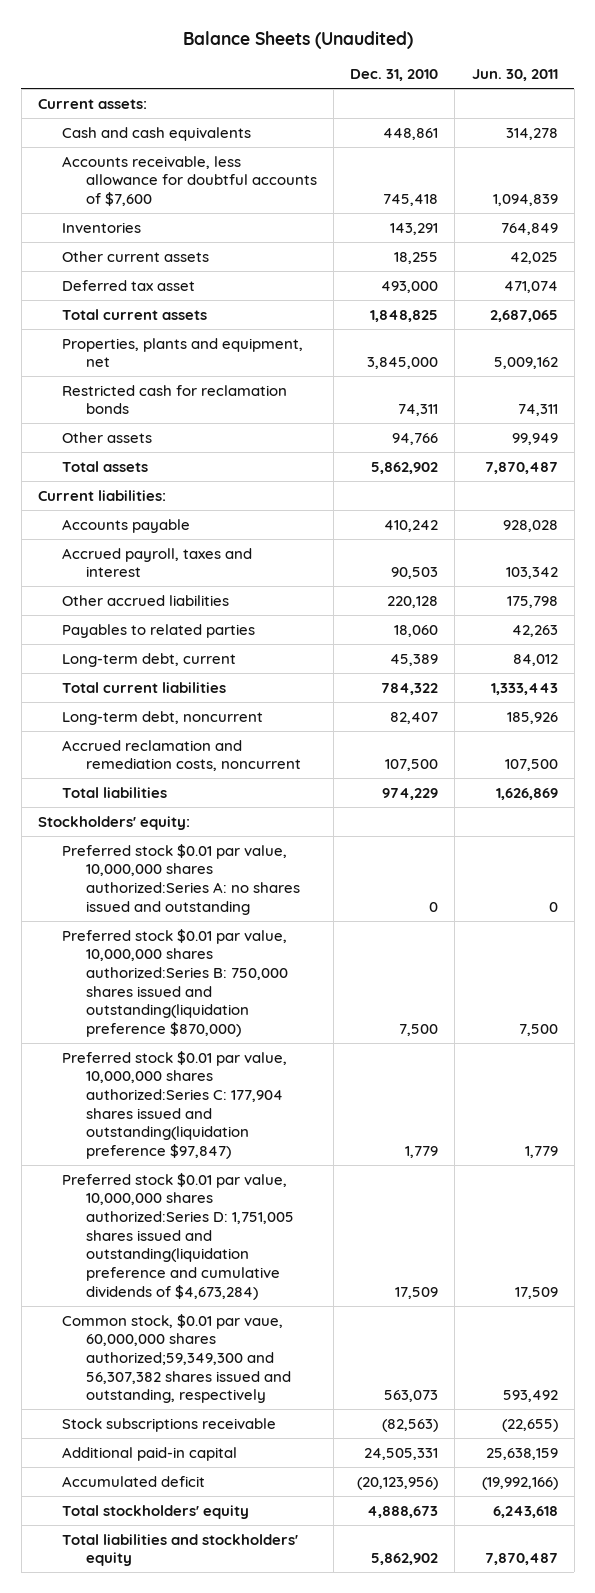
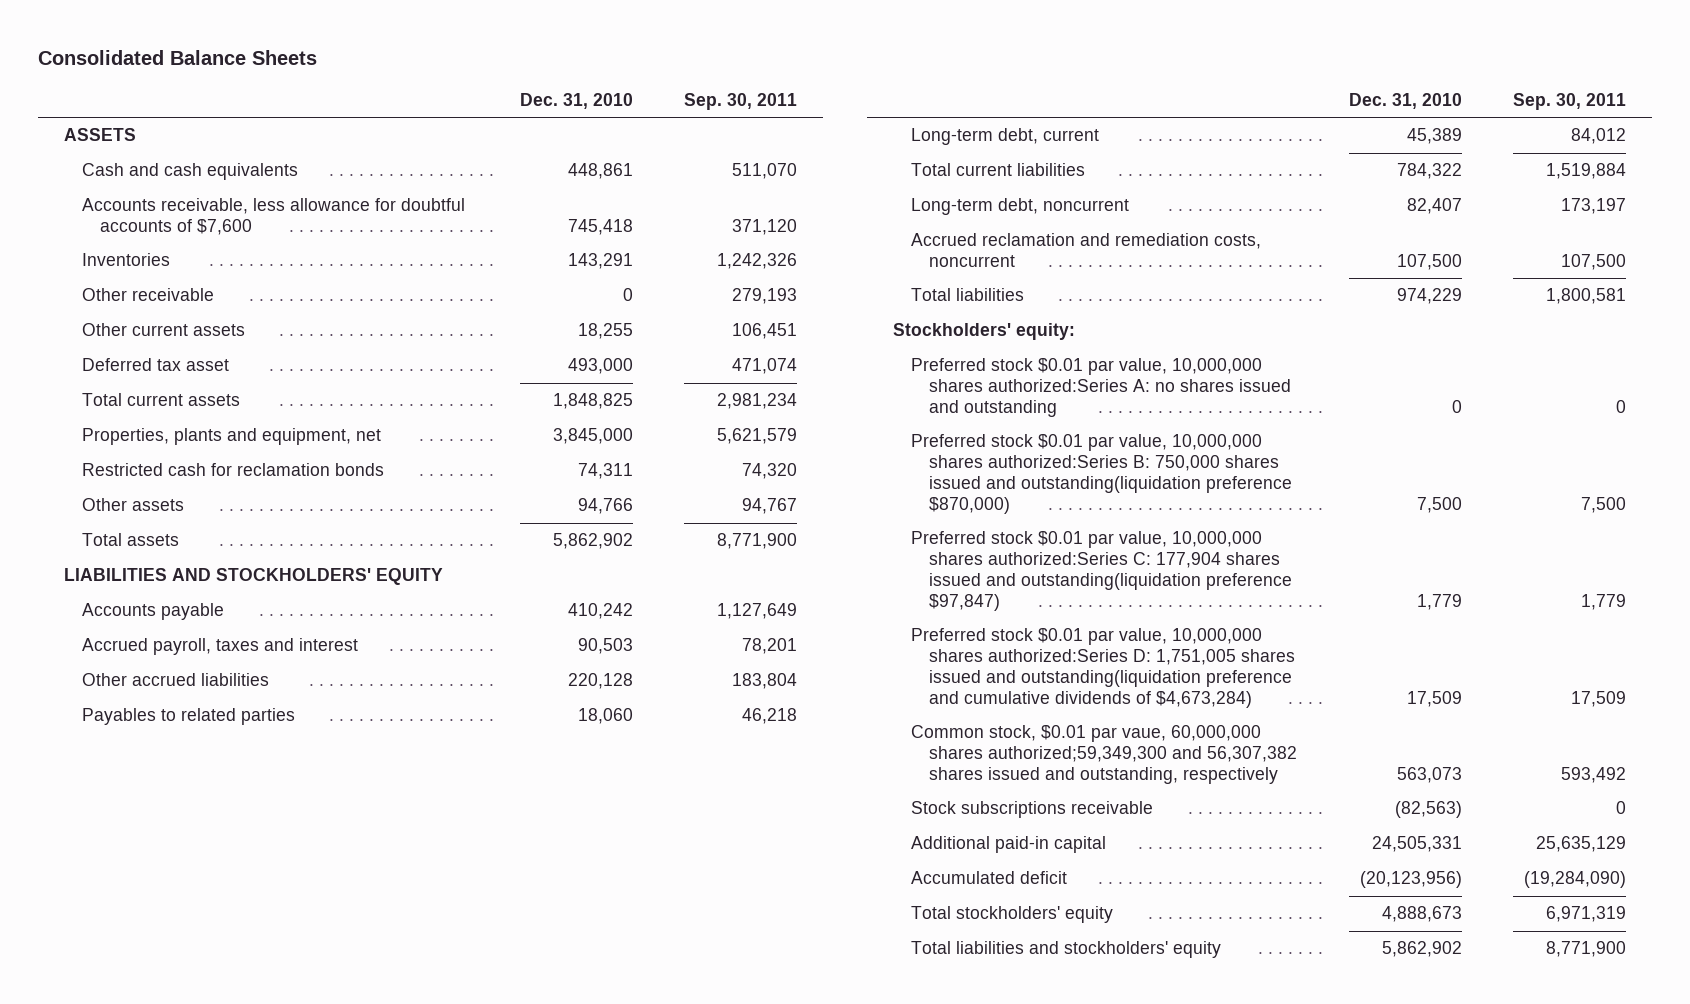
- Balance Sheets (Unaudited)
+ Consolidated Balance Sheets
- | Dec. 31, 2010 | Jun. 30, 2011
+ | Dec. 31, 2010 | Sep. 30, 2011
- Current assets:
+ ASSETS
+ Other receivable | 0 | 279,193
- Current liabilities:
+ LIABILITIES AND STOCKHOLDERS' EQUITY

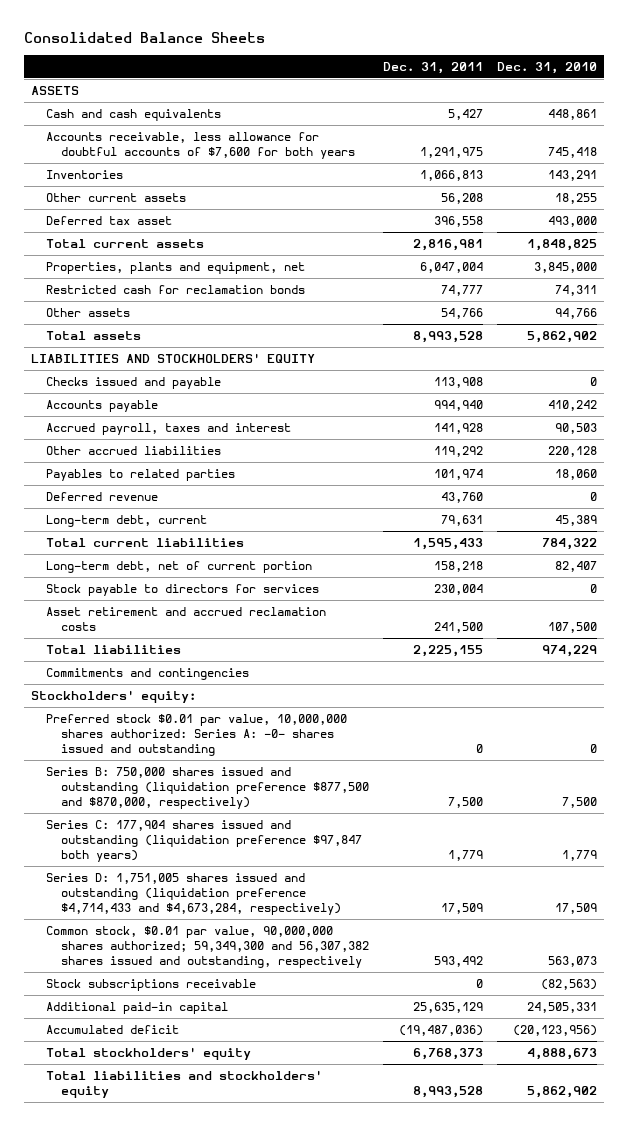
- | Dec. 31, 2010 | Sep. 30, 2011
+ | Dec. 31, 2011 | Dec. 31, 2010
- Accounts receivable, less allowance for doubtful accounts of $7,600 | 745,418 | 371,120
+ Accounts receivable, less allowance for doubtful accounts of $7,600 for both years | 1,291,975 | 745,418
- Other receivable | 0 | 279,193
+ Checks issued and payable | 113,908 | 0
+ Deferred revenue | 43,760 | 0
- Long-term debt, noncurrent | 82,407 | 173,197
- Accrued reclamation and remediation costs, noncurrent | 107,500 | 107,500
+ Long-term debt, net of current portion | 158,218 | 82,407
+ Stock payable to directors for services | 230,004 | 0
+ Asset retirement and accrued reclamation costs | 241,500 | 107,500
+ Commitments and contingencies
- Preferred stock $0.01 par value, 10,000,000 shares authorized:Series A: no shares issued and outstanding | 0 | 0
- Preferred stock $0.01 par value, 10,000,000 shares authorized:Series B: 750,000 shares issued and outstanding(liquidation preference $870,000) | 7,500 | 7,500
- Preferred stock $0.01 par value, 10,000,000 shares authorized:Series C: 177,904 shares issued and outstanding(liquidation preference $97,847) | 1,779 | 1,779
- Preferred stock $0.01 par value, 10,000,000 shares authorized:Series D: 1,751,005 shares issued and outstanding(liquidation preference and cumulative dividends of $4,673,284) | 17,509 | 17,509
- Common stock, $0.01 par vaue, 60,000,000 shares authorized;59,349,300 and 56,307,382 shares issued and outstanding, respectively | 563,073 | 593,492
+ Preferred stock $0.01 par value, 10,000,000 shares authorized: Series A: -0- shares issued and outstanding | 0 | 0
+ Series B: 750,000 shares issued and outstanding (liquidation preference $877,500 and $870,000, respectively) | 7,500 | 7,500
+ Series C: 177,904 shares issued and outstanding (liquidation preference $97,847 both years) | 1,779 | 1,779
+ Series D: 1,751,005 shares issued and outstanding (liquidation preference $4,714,433 and $4,673,284, respectively) | 17,509 | 17,509
+ Common stock, $0.01 par value, 90,000,000 shares authorized; 59,349,300 and 56,307,382 shares issued and outstanding, respectively | 593,492 | 563,073

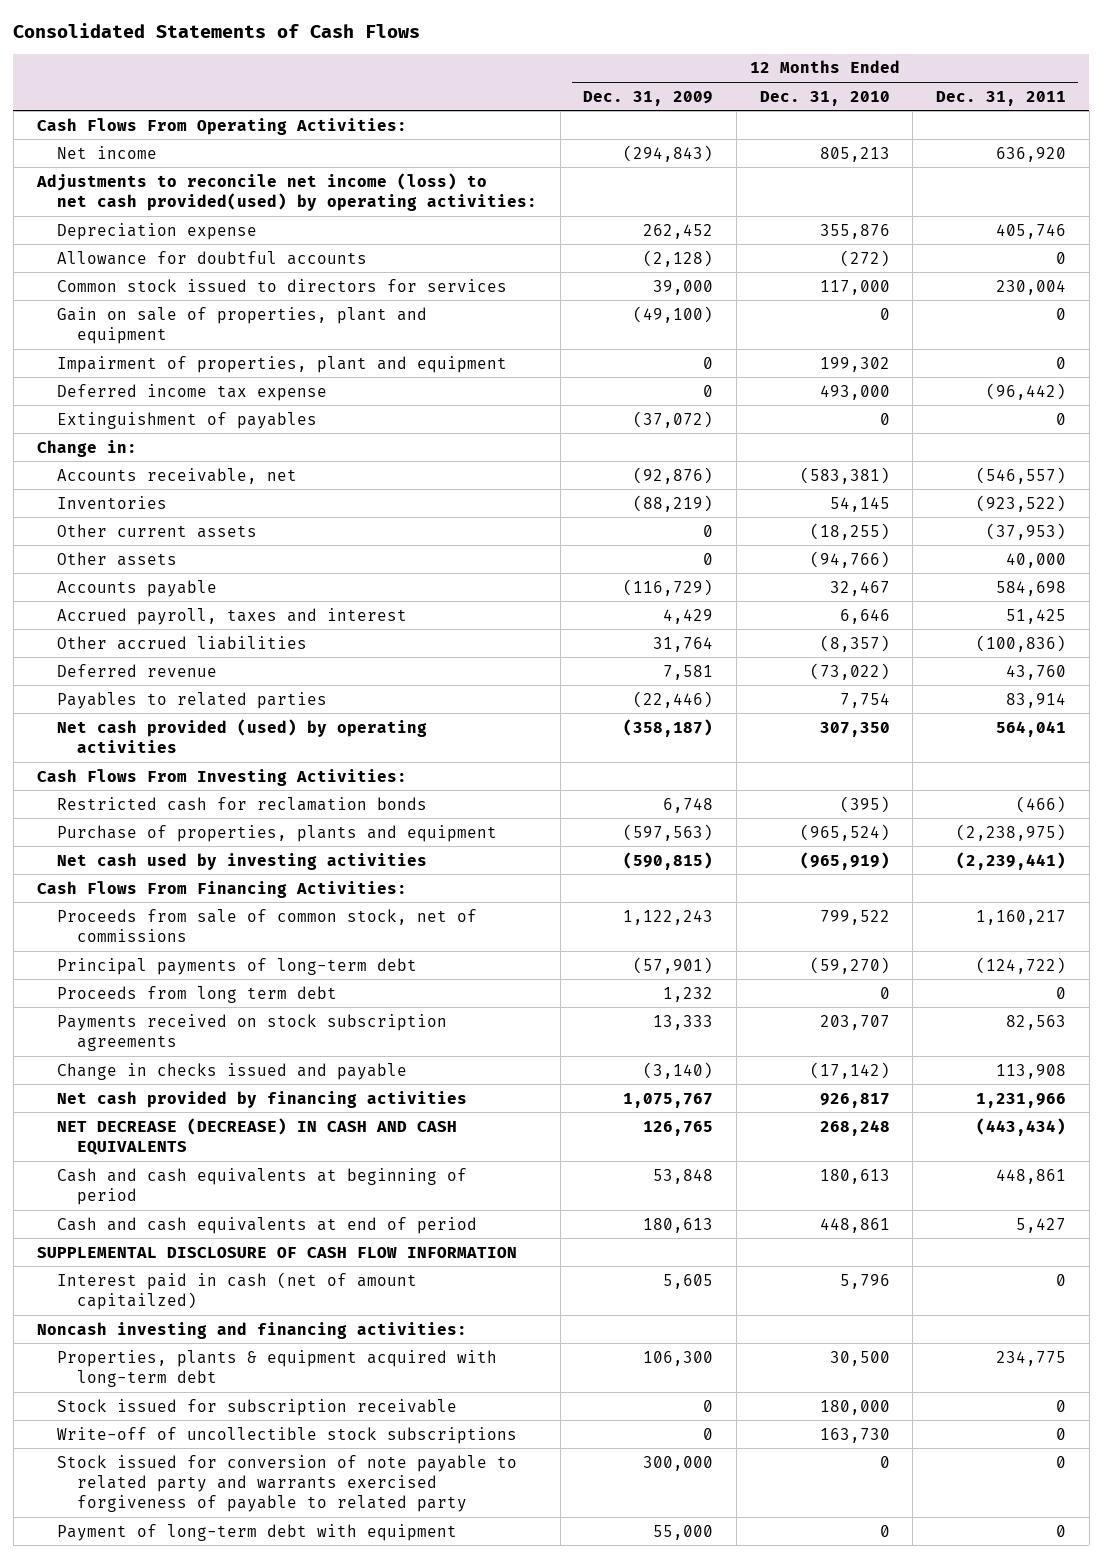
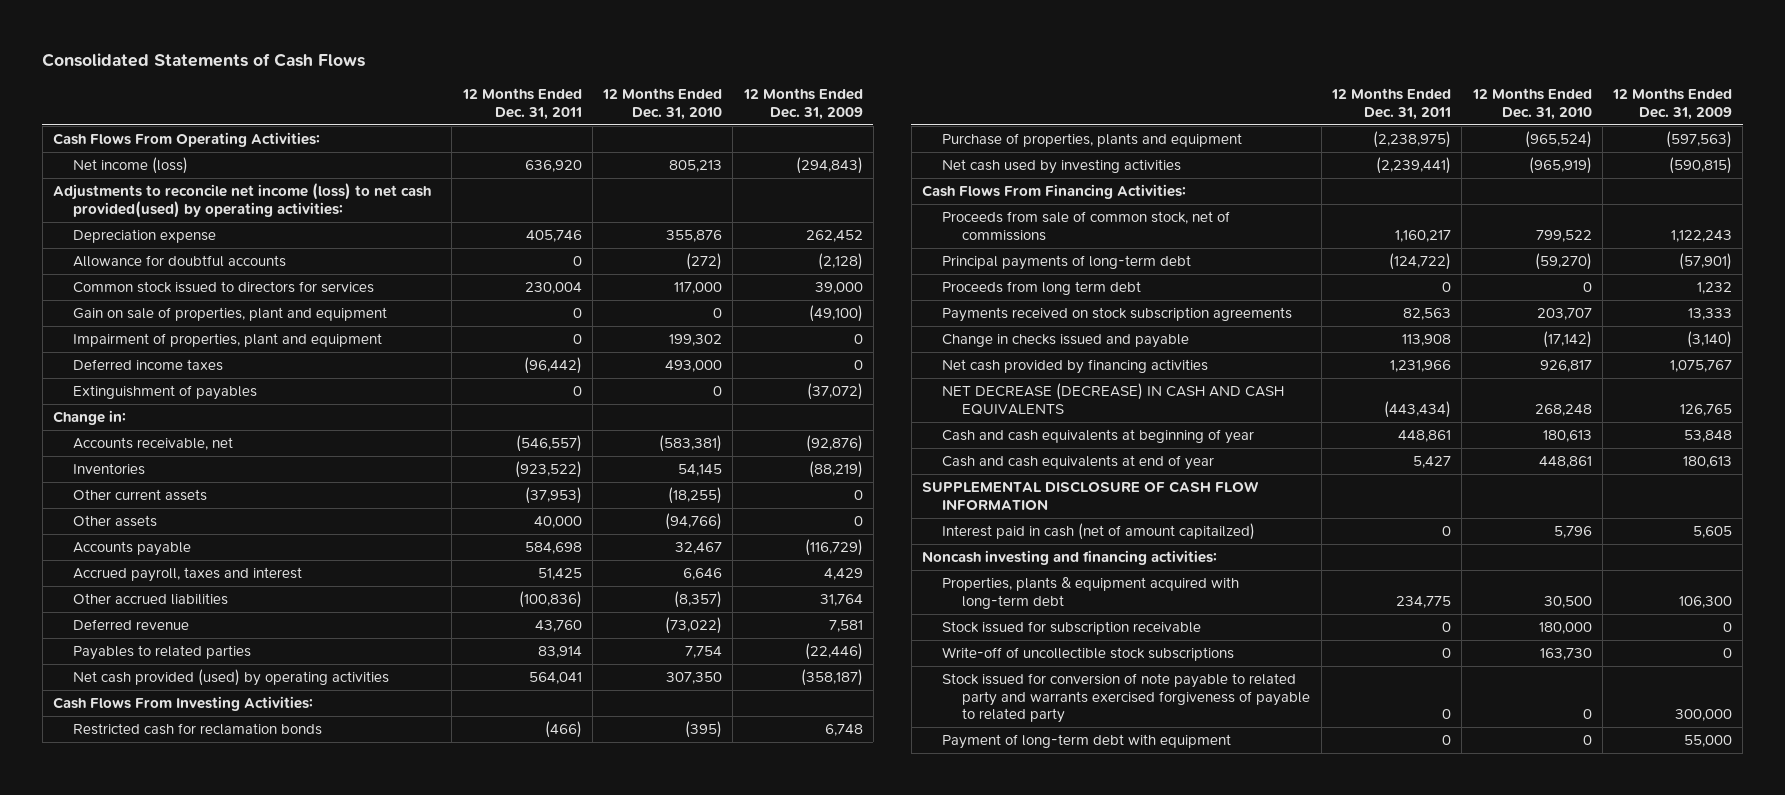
- | 12 Months Ended Dec. 31, 2009 | 12 Months Ended Dec. 31, 2010 | 12 Months Ended Dec. 31, 2011
+ | 12 Months Ended Dec. 31, 2011 | 12 Months Ended Dec. 31, 2010 | 12 Months Ended Dec. 31, 2009
- Net income | (294,843) | 805,213 | 636,920
+ Net income (loss) | 636,920 | 805,213 | (294,843)
- Deferred income tax expense | 0 | 493,000 | (96,442)
+ Deferred income taxes | (96,442) | 493,000 | 0
- Cash and cash equivalents at beginning of period | 53,848 | 180,613 | 448,861
- Cash and cash equivalents at end of period | 180,613 | 448,861 | 5,427
+ Cash and cash equivalents at beginning of year | 448,861 | 180,613 | 53,848
+ Cash and cash equivalents at end of year | 5,427 | 448,861 | 180,613

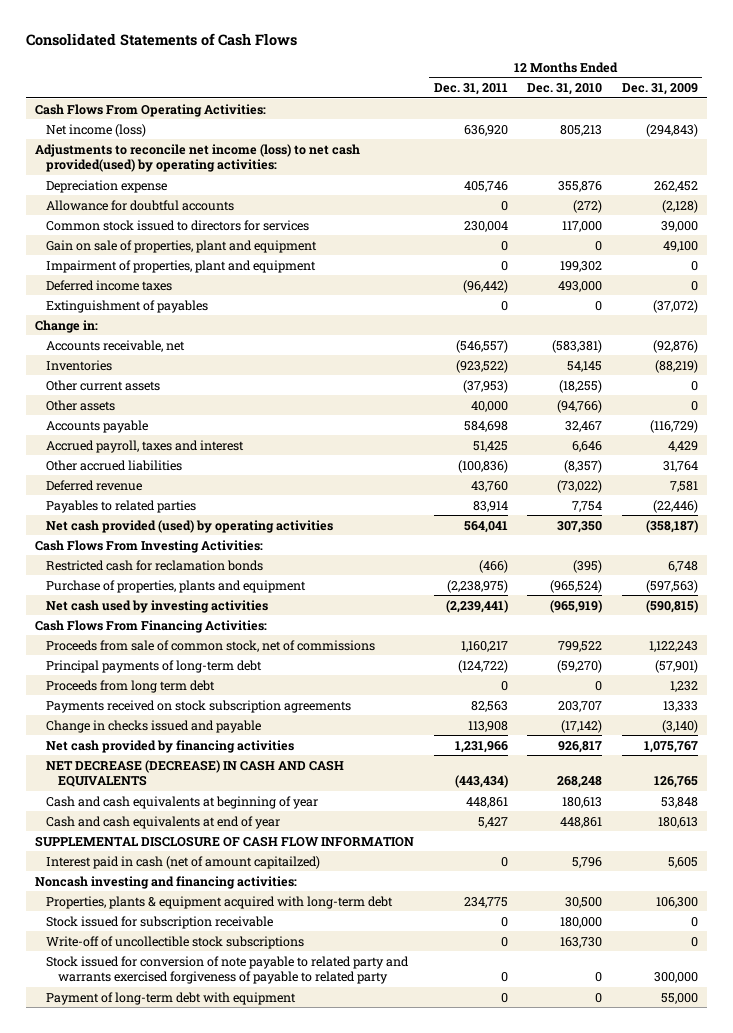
- Gain on sale of properties, plant and equipment | 0 | 0 | (49,100)
+ Gain on sale of properties, plant and equipment | 0 | 0 | 49,100

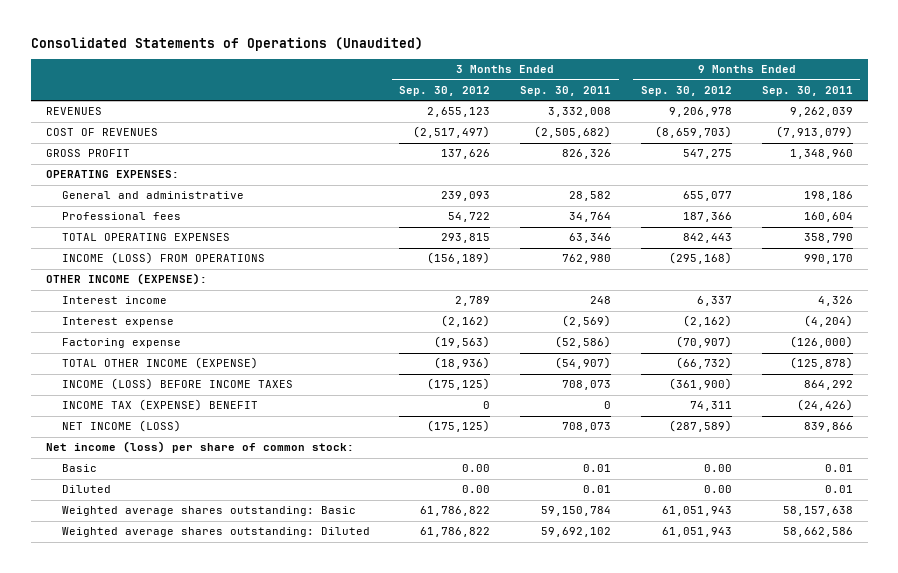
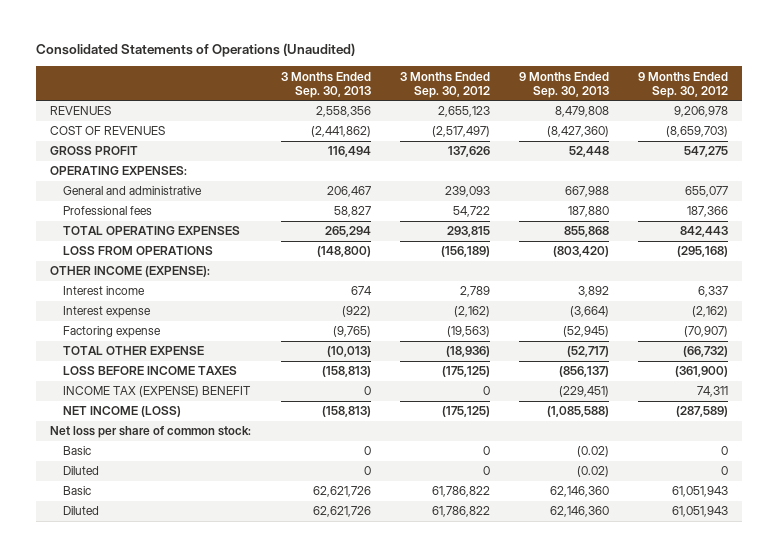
- | 3 Months Ended Sep. 30, 2012 | 3 Months Ended Sep. 30, 2011 | 9 Months Ended Sep. 30, 2012 | 9 Months Ended Sep. 30, 2011
+ | 3 Months Ended Sep. 30, 2013 | 3 Months Ended Sep. 30, 2012 | 9 Months Ended Sep. 30, 2013 | 9 Months Ended Sep. 30, 2012
- INCOME (LOSS) FROM OPERATIONS | (156,189) | 762,980 | (295,168) | 990,170
+ LOSS FROM OPERATIONS | (148,800) | (156,189) | (803,420) | (295,168)
- TOTAL OTHER INCOME (EXPENSE) | (18,936) | (54,907) | (66,732) | (125,878)
- INCOME (LOSS) BEFORE INCOME TAXES | (175,125) | 708,073 | (361,900) | 864,292
+ TOTAL OTHER EXPENSE | (10,013) | (18,936) | (52,717) | (66,732)
+ LOSS BEFORE INCOME TAXES | (158,813) | (175,125) | (856,137) | (361,900)
- Net income (loss) per share of common stock:
- Basic | 0.00 | 0.01 | 0.00 | 0.01
- Diluted | 0.00 | 0.01 | 0.00 | 0.01
- Weighted average shares outstanding: Basic | 61,786,822 | 59,150,784 | 61,051,943 | 58,157,638
- Weighted average shares outstanding: Diluted | 61,786,822 | 59,692,102 | 61,051,943 | 58,662,586
+ Net loss per share of common stock:
+ Basic | 0 | 0 | (0.02) | 0
+ Diluted | 0 | 0 | (0.02) | 0
+ Basic | 62,621,726 | 61,786,822 | 62,146,360 | 61,051,943
+ Diluted | 62,621,726 | 61,786,822 | 62,146,360 | 61,051,943

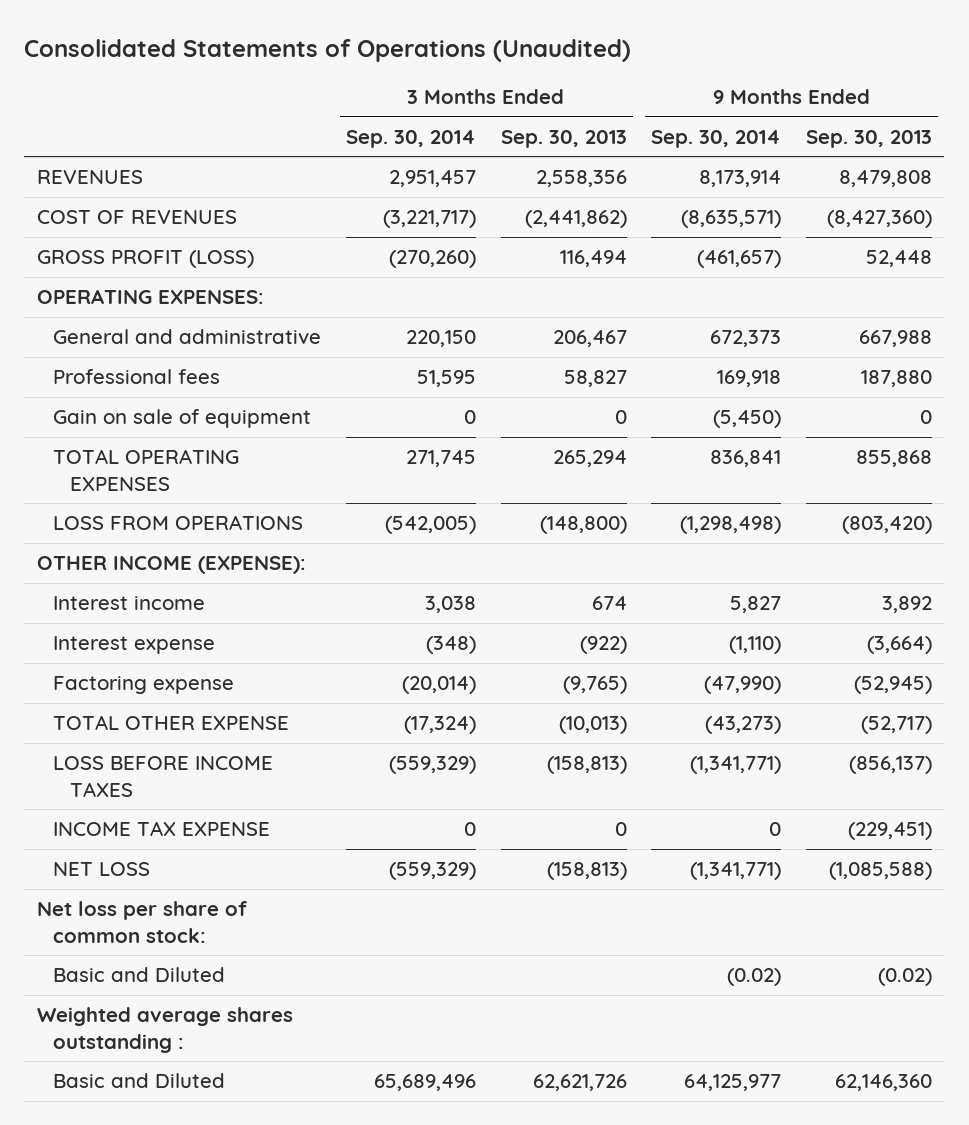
- | 3 Months Ended Sep. 30, 2013 | 3 Months Ended Sep. 30, 2012 | 9 Months Ended Sep. 30, 2013 | 9 Months Ended Sep. 30, 2012
+ | 3 Months Ended Sep. 30, 2014 | 3 Months Ended Sep. 30, 2013 | 9 Months Ended Sep. 30, 2014 | 9 Months Ended Sep. 30, 2013
- GROSS PROFIT | 116,494 | 137,626 | 52,448 | 547,275
+ GROSS PROFIT (LOSS) | (270,260) | 116,494 | (461,657) | 52,448
+ Gain on sale of equipment | 0 | 0 | (5,450) | 0
- INCOME TAX (EXPENSE) BENEFIT | 0 | 0 | (229,451) | 74,311
- NET INCOME (LOSS) | (158,813) | (175,125) | (1,085,588) | (287,589)
+ INCOME TAX EXPENSE | 0 | 0 | 0 | (229,451)
+ NET LOSS | (559,329) | (158,813) | (1,341,771) | (1,085,588)
- Basic | 0 | 0 | (0.02) | 0
- Diluted | 0 | 0 | (0.02) | 0
- Basic | 62,621,726 | 61,786,822 | 62,146,360 | 61,051,943
- Diluted | 62,621,726 | 61,786,822 | 62,146,360 | 61,051,943
+ Basic and Diluted | | | (0.02) | (0.02)
+ Weighted average shares outstanding :
+ Basic and Diluted | 65,689,496 | 62,621,726 | 64,125,977 | 62,146,360

